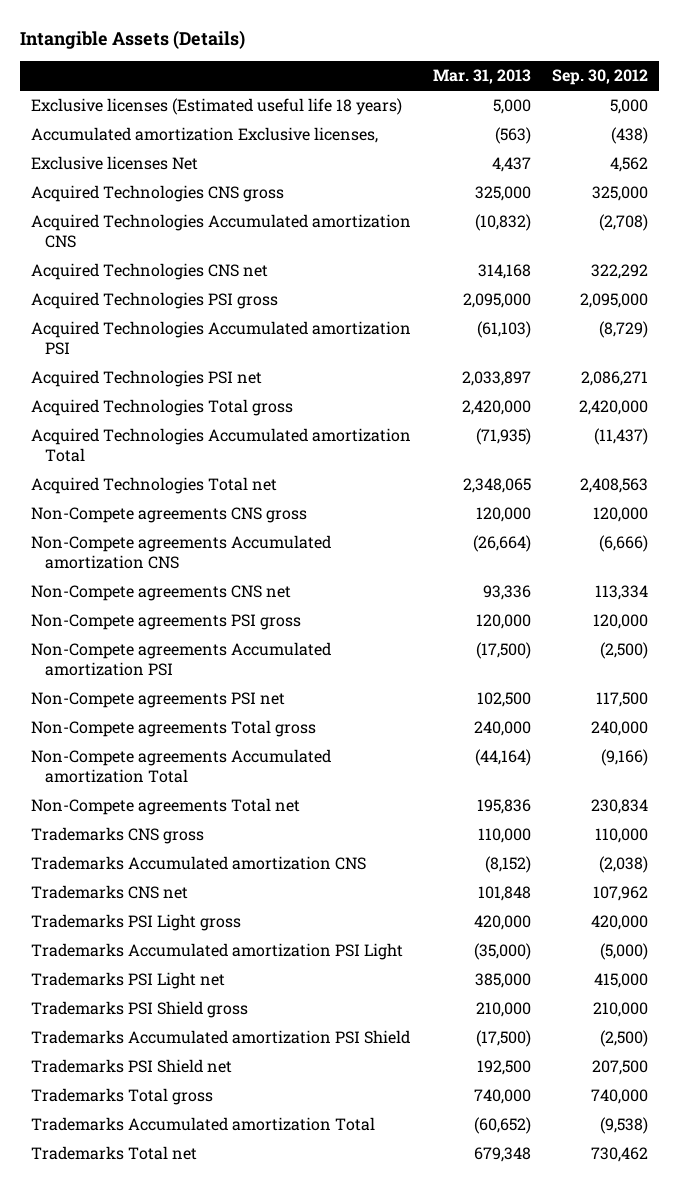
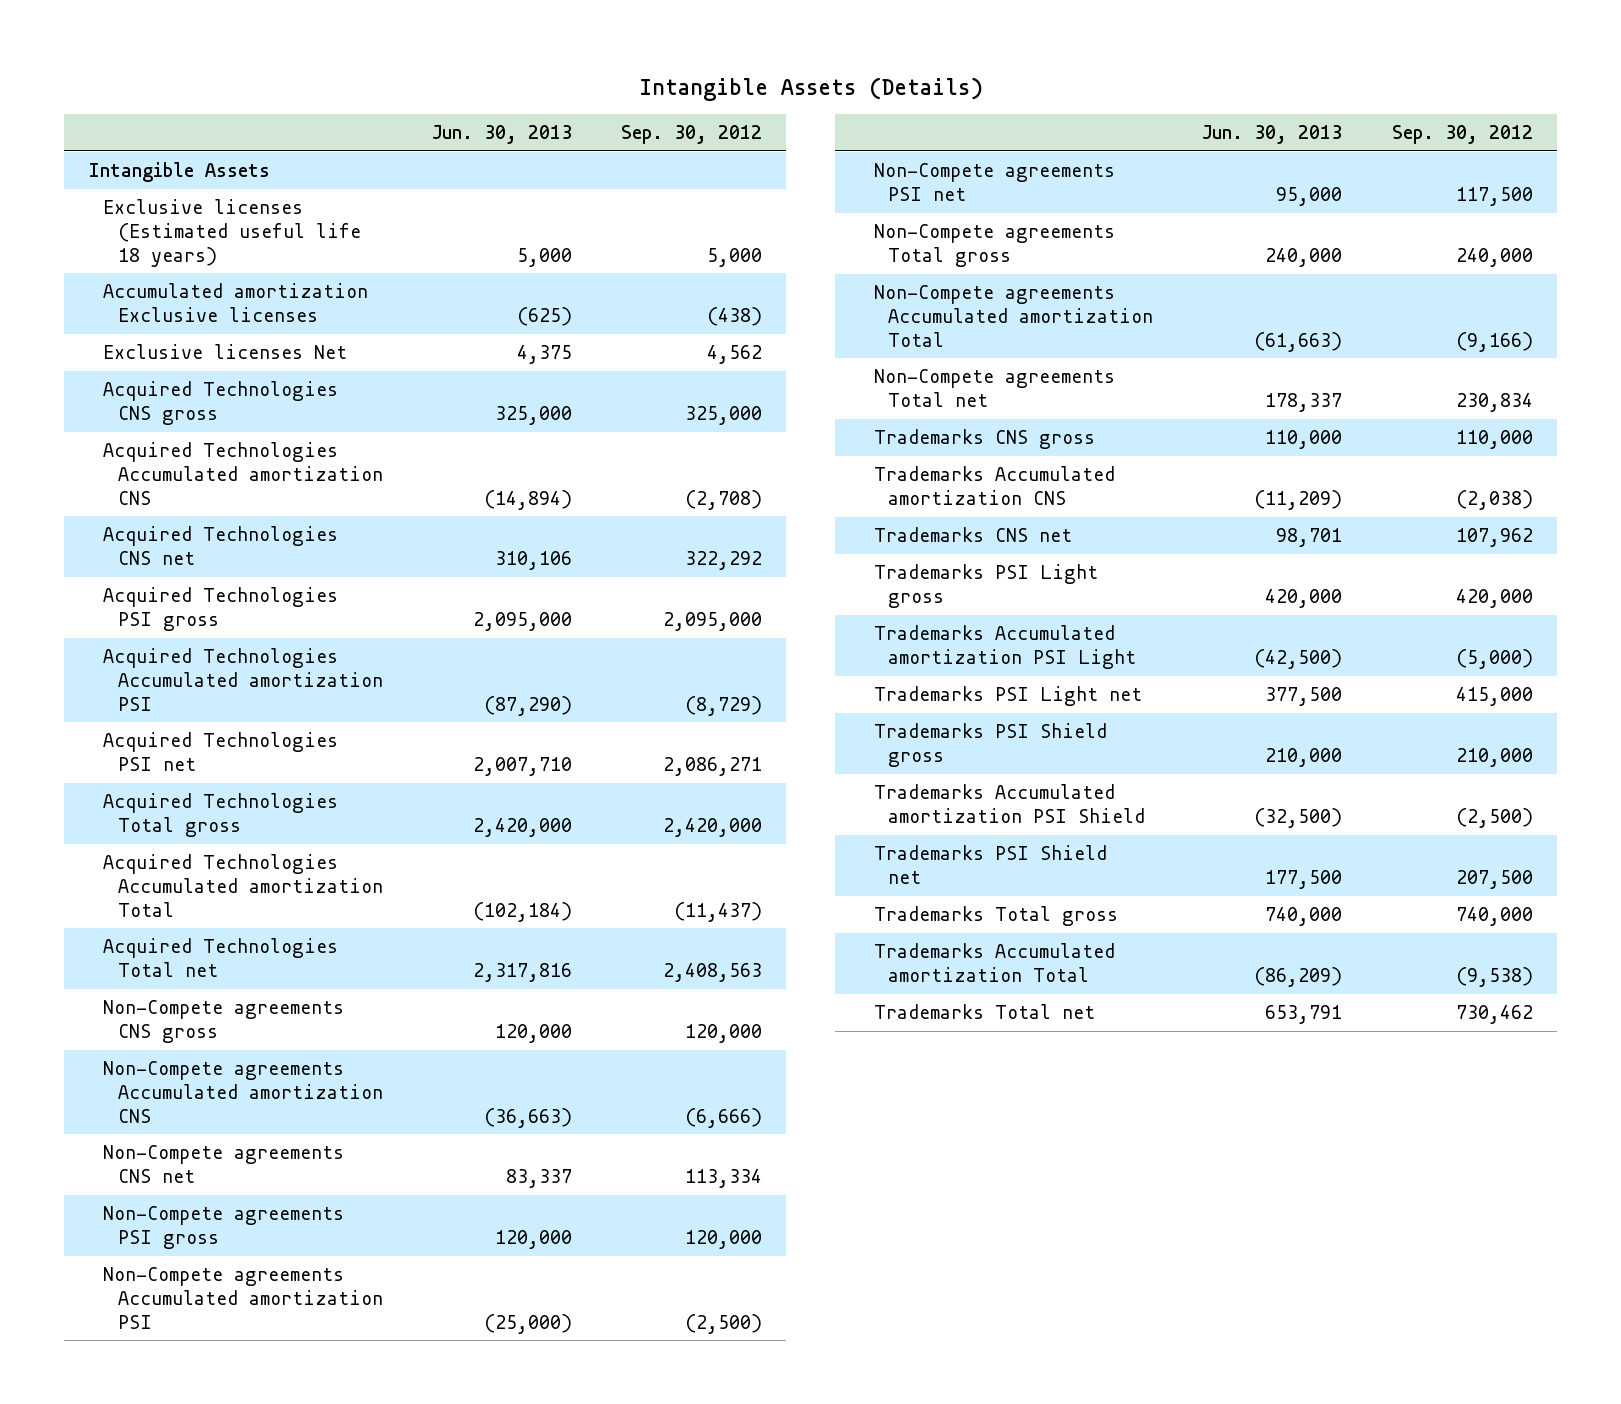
- | Mar. 31, 2013 | Sep. 30, 2012
+ | Jun. 30, 2013 | Sep. 30, 2012
+ Intangible Assets
- Accumulated amortization Exclusive licenses, | (563) | (438)
+ Accumulated amortization Exclusive licenses | (625) | (438)

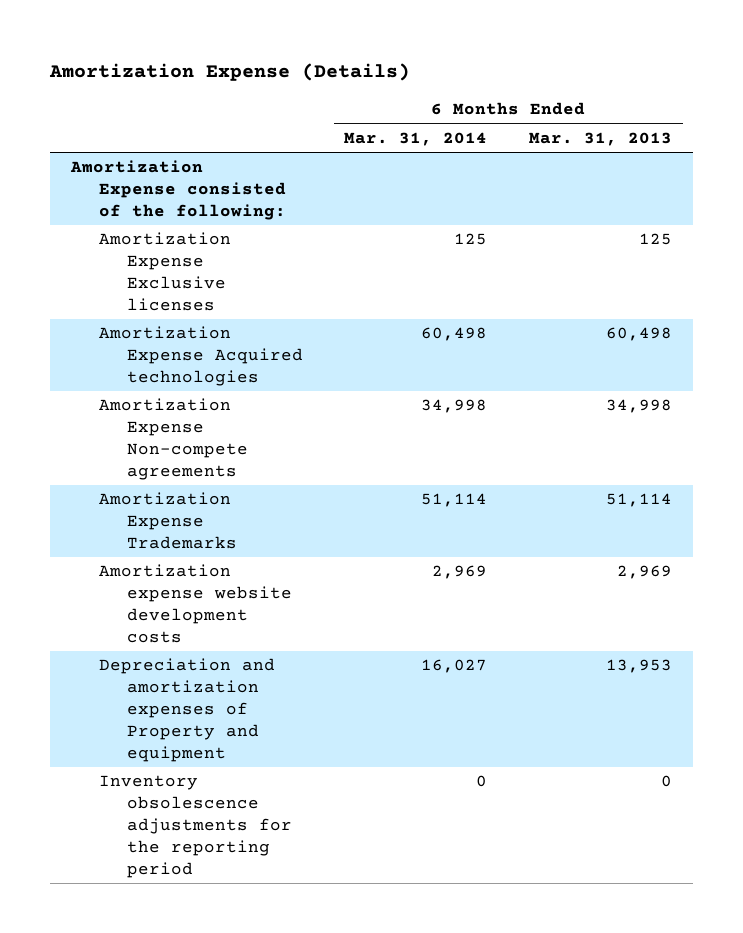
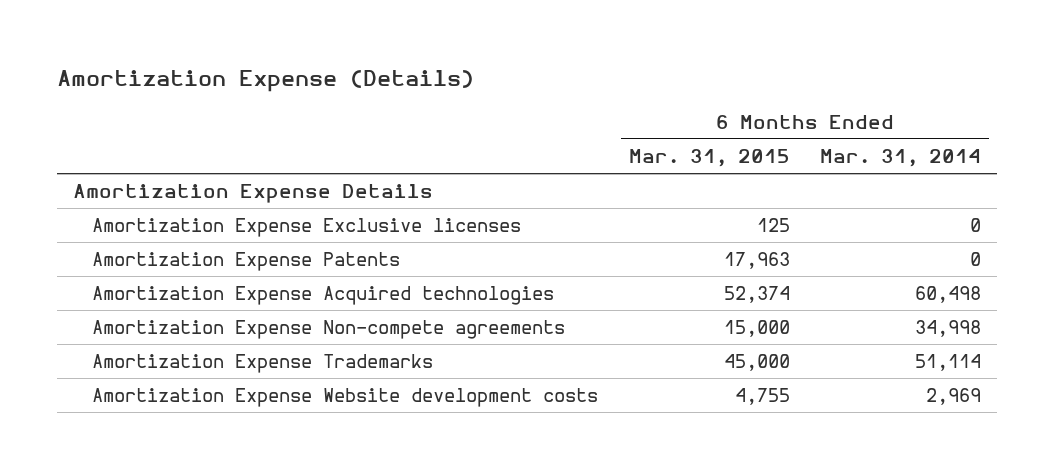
- | 6 Months Ended Mar. 31, 2014 | 6 Months Ended Mar. 31, 2013
+ | 6 Months Ended Mar. 31, 2015 | 6 Months Ended Mar. 31, 2014
- Amortization Expense consisted of the following:
- Amortization Expense Exclusive licenses | 125 | 125
+ Amortization Expense Details
+ Amortization Expense Exclusive licenses | 125 | 0
+ Amortization Expense Patents | 17,963 | 0
- Amortization expense website development costs | 2,969 | 2,969
- Depreciation and amortization expenses of Property and equipment | 16,027 | 13,953
- Inventory obsolescence adjustments for the reporting period | 0 | 0
+ Amortization Expense Website development costs | 4,755 | 2,969

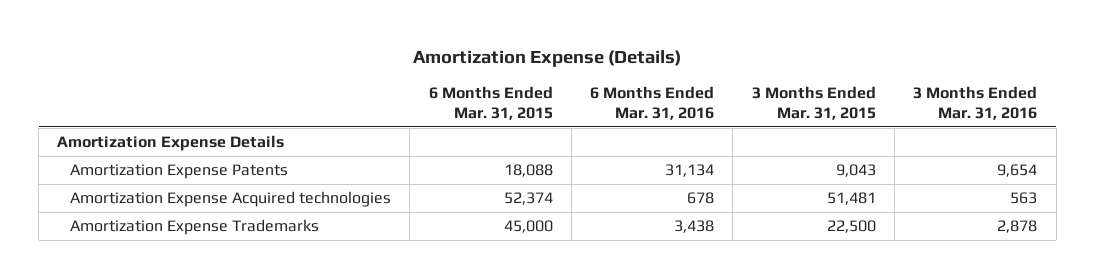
- | 6 Months Ended Mar. 31, 2015 | 6 Months Ended Mar. 31, 2014
+ | 6 Months Ended Mar. 31, 2015 | 6 Months Ended Mar. 31, 2016 | 3 Months Ended Mar. 31, 2015 | 3 Months Ended Mar. 31, 2016
- Amortization Expense Exclusive licenses | 125 | 0
- Amortization Expense Patents | 17,963 | 0
+ Amortization Expense Patents | 18,088 | 31,134 | 9,043 | 9,654
- Amortization Expense Non-compete agreements | 15,000 | 34,998
- Amortization Expense Website development costs | 4,755 | 2,969

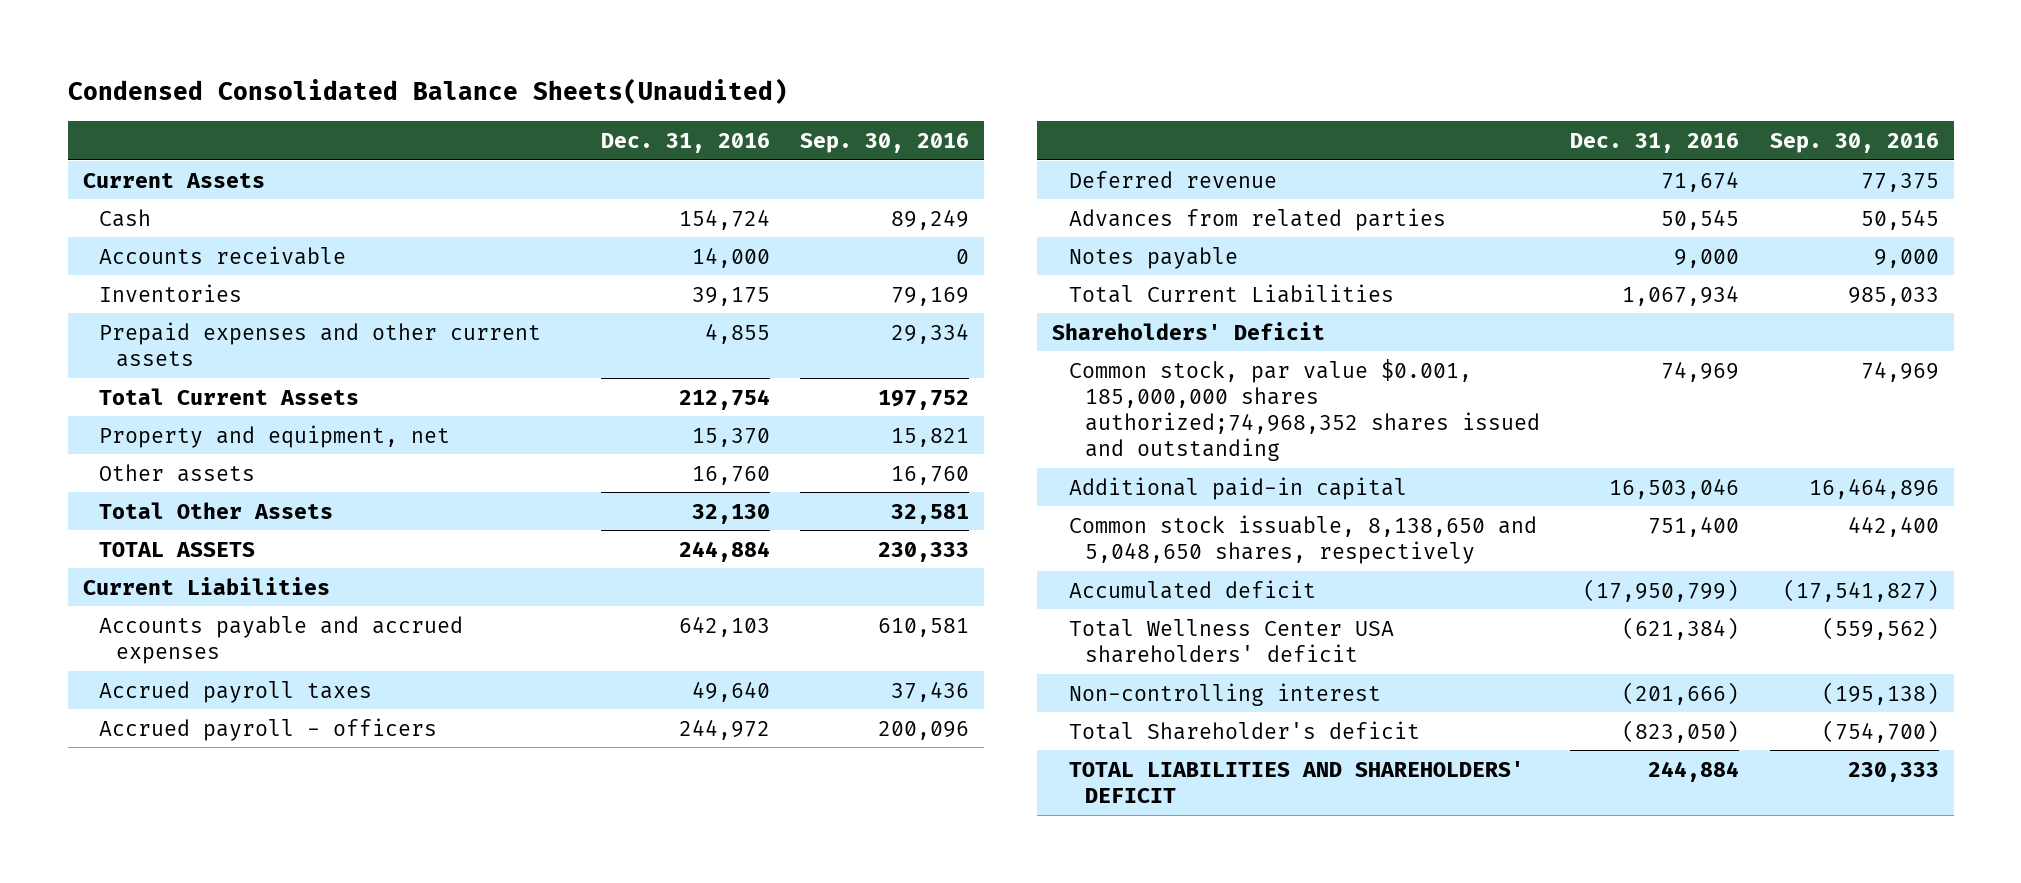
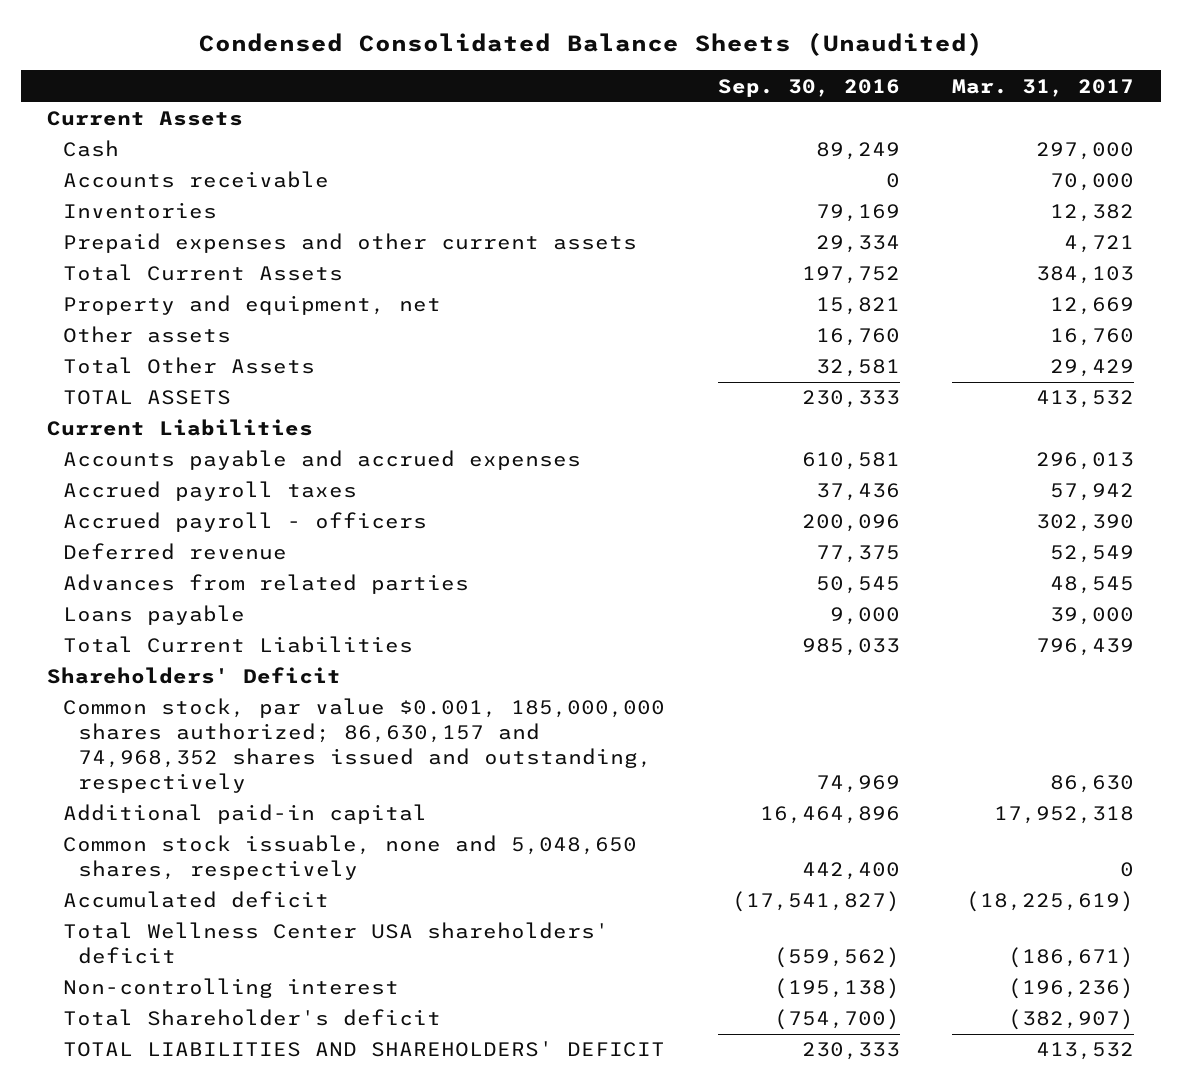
- Condensed Consolidated Balance Sheets(Unaudited)
+ Condensed Consolidated Balance Sheets (Unaudited)
- | Dec. 31, 2016 | Sep. 30, 2016
+ | Sep. 30, 2016 | Mar. 31, 2017
- Notes payable | 9,000 | 9,000
+ Loans payable | 9,000 | 39,000
- Common stock, par value $0.001, 185,000,000 shares authorized;74,968,352 shares issued and outstanding | 74,969 | 74,969
+ Common stock, par value $0.001, 185,000,000 shares authorized; 86,630,157 and 74,968,352 shares issued and outstanding, respectively | 74,969 | 86,630
- Common stock issuable, 8,138,650 and 5,048,650 shares, respectively | 751,400 | 442,400
+ Common stock issuable, none and 5,048,650 shares, respectively | 442,400 | 0

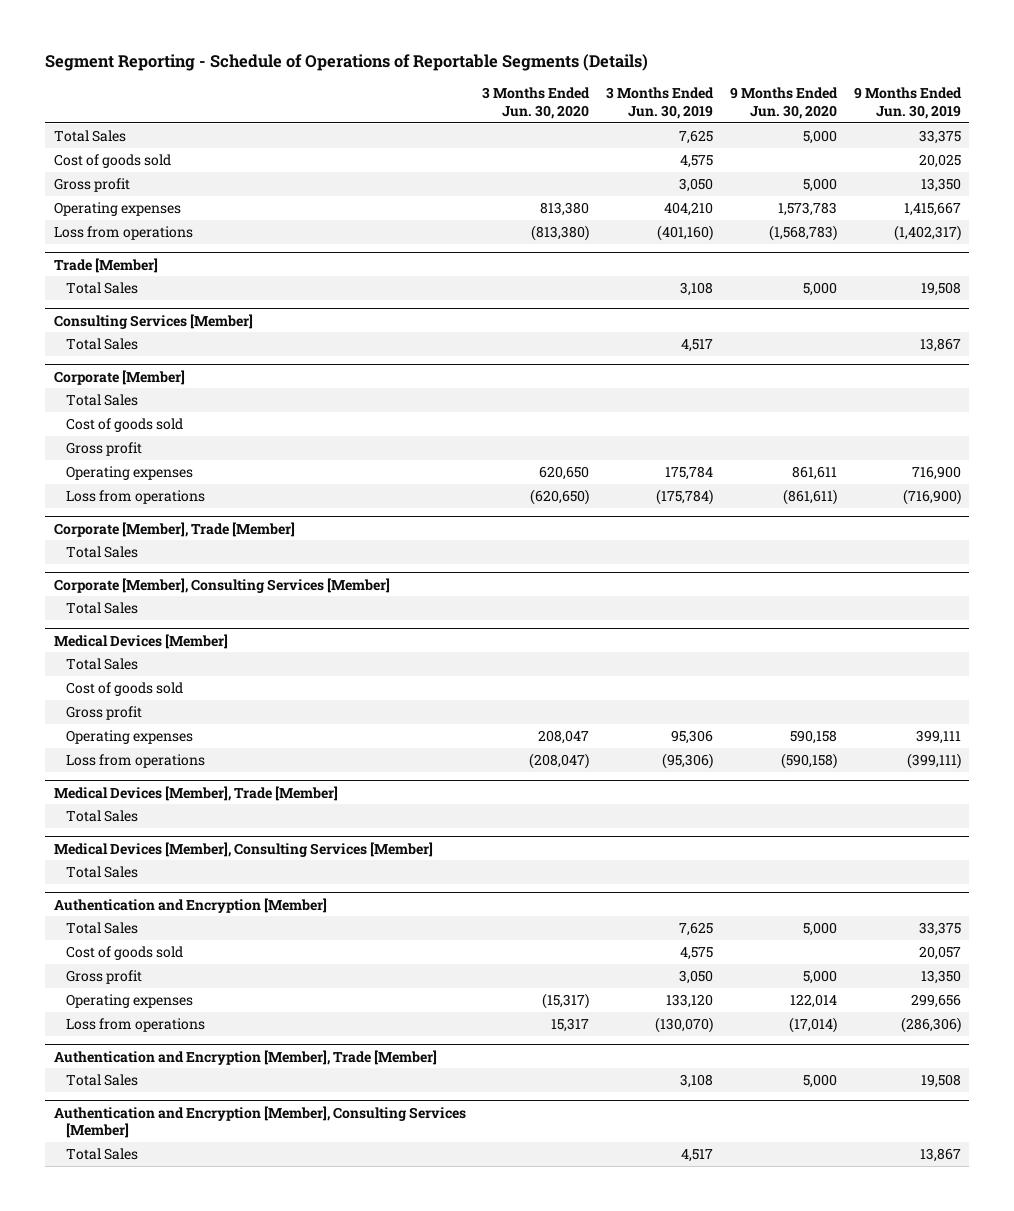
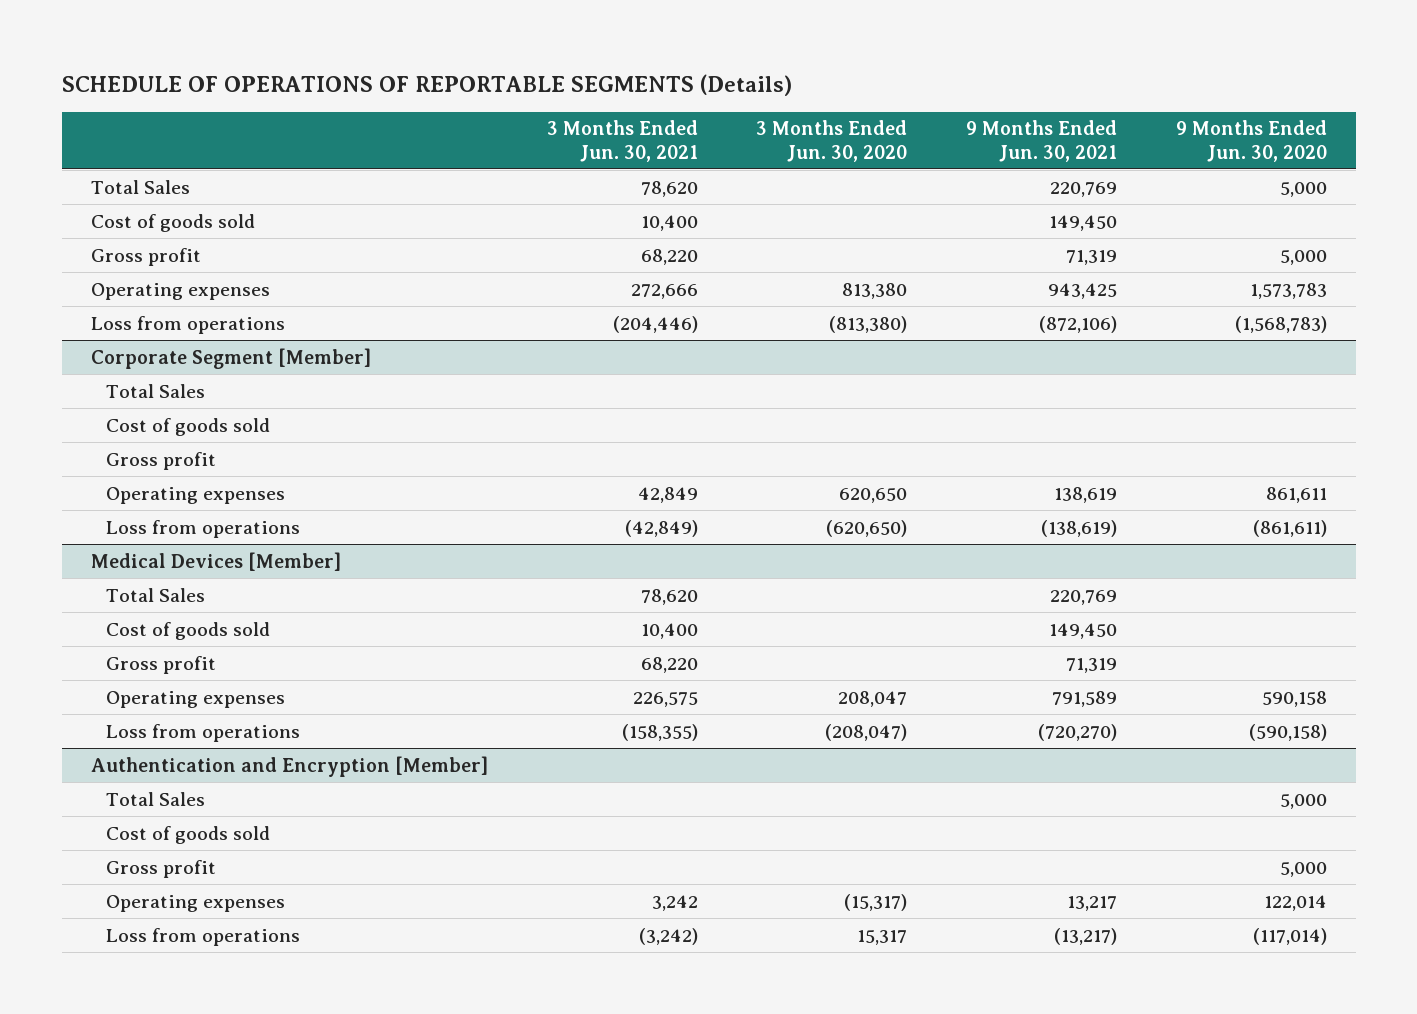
- Segment Reporting - Schedule of Operations of Reportable Segments (Details)
+ SCHEDULE OF OPERATIONS OF REPORTABLE SEGMENTS (Details)
- | 3 Months Ended Jun. 30, 2020 | 3 Months Ended Jun. 30, 2019 | 9 Months Ended Jun. 30, 2020 | 9 Months Ended Jun. 30, 2019
+ | 3 Months Ended Jun. 30, 2021 | 3 Months Ended Jun. 30, 2020 | 9 Months Ended Jun. 30, 2021 | 9 Months Ended Jun. 30, 2020
- Trade [Member]
- Total Sales | | 3,108 | 5,000 | 19,508
- Consulting Services [Member]
- Total Sales | | 4,517 | | 13,867
- Corporate [Member]
+ Corporate Segment [Member]
- Corporate [Member], Trade [Member]
- Total Sales
- Corporate [Member], Consulting Services [Member]
- Total Sales
- Medical Devices [Member], Trade [Member]
- Total Sales
- Medical Devices [Member], Consulting Services [Member]
- Total Sales
@ Authentication and Encryption [Member]
- Loss from operations | 15,317 | (130,070) | (17,014) | (286,306)
- Authentication and Encryption [Member], Trade [Member]
- Total Sales | | 3,108 | 5,000 | 19,508
- Authentication and Encryption [Member], Consulting Services [Member]
- Total Sales | | 4,517 | | 13,867
@ Authentication and Encryption [Member]
+ Loss from operations | (3,242) | 15,317 | (13,217) | (117,014)

